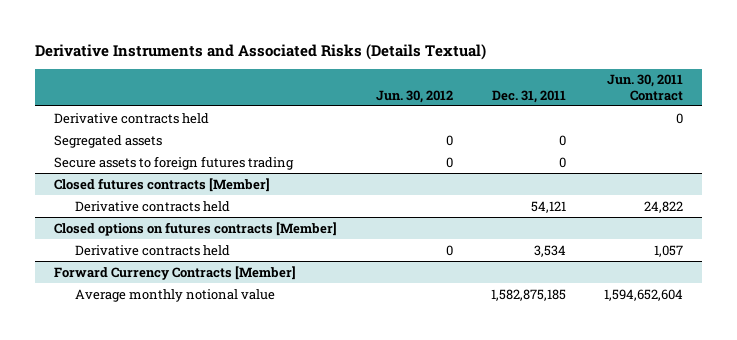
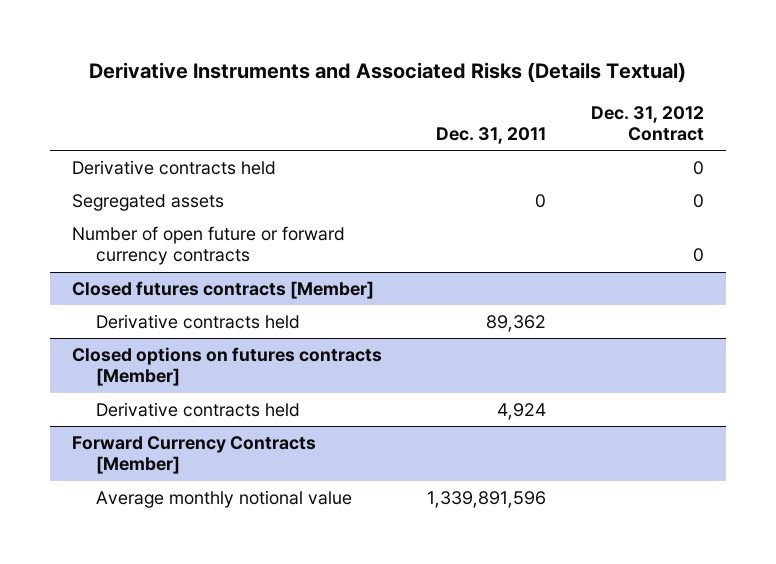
- | Jun. 30, 2012 | Dec. 31, 2011 | Jun. 30, 2011 Contract
+ | Dec. 31, 2011 | Dec. 31, 2012 Contract
- Secure assets to foreign futures trading | 0 | 0 |
+ Number of open future or forward currency contracts | | 0
@ Closed futures contracts [Member]
- Derivative contracts held | | 54,121 | 24,822
+ Derivative contracts held | 89,362 |
@ Closed options on futures contracts [Member]
- Derivative contracts held | 0 | 3,534 | 1,057
+ Derivative contracts held | 4,924 |
@ Forward Currency Contracts [Member]
- Average monthly notional value | | 1,582,875,185 | 1,594,652,604
+ Average monthly notional value | 1,339,891,596 |

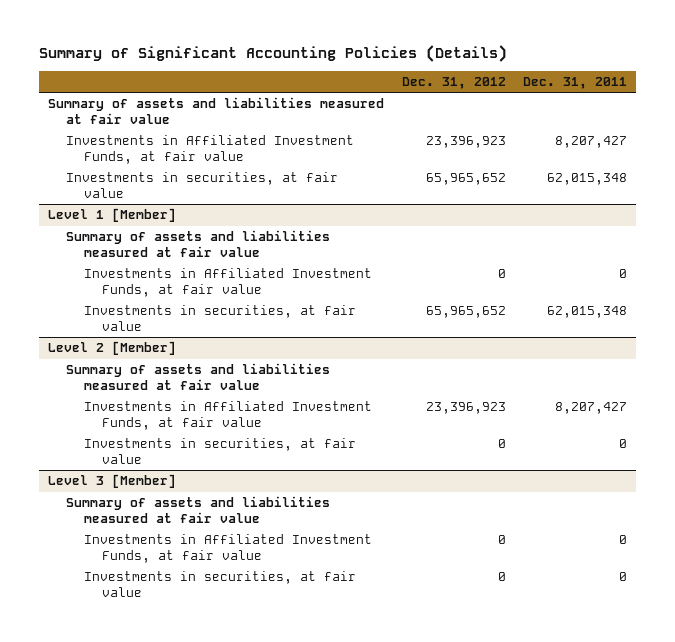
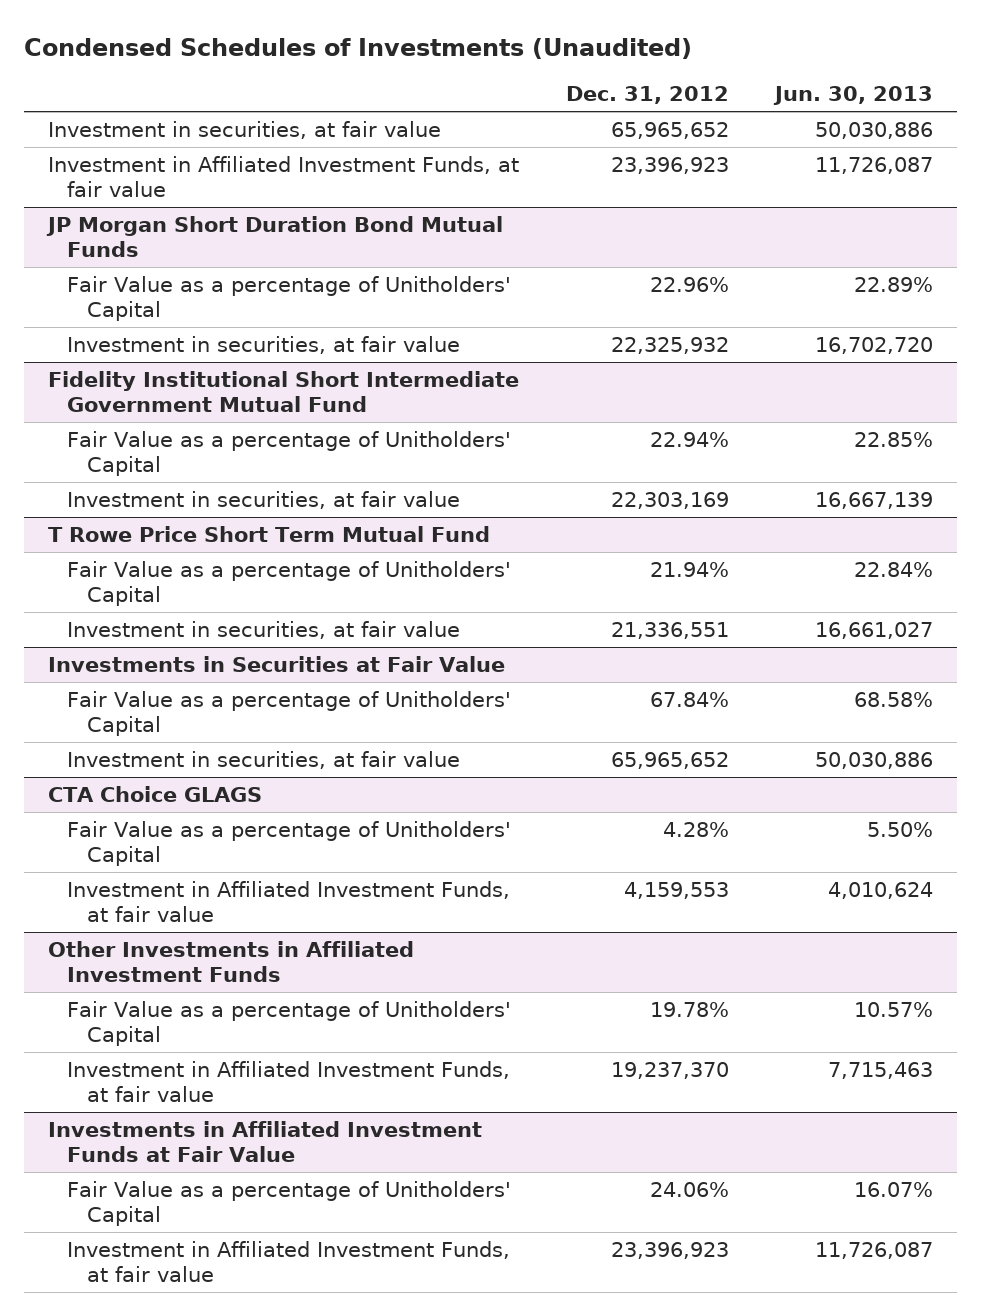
- Summary of Significant Accounting Policies (Details)
+ Condensed Schedules of Investments (Unaudited)
- | Dec. 31, 2012 | Dec. 31, 2011
+ | Dec. 31, 2012 | Jun. 30, 2013
- Summary of assets and liabilities measured at fair value
- Investments in Affiliated Investment Funds, at fair value | 23,396,923 | 8,207,427
- Investments in securities, at fair value | 65,965,652 | 62,015,348
- Level 1 [Member]
- Summary of assets and liabilities measured at fair value
- Investments in Affiliated Investment Funds, at fair value | 0 | 0
- Investments in securities, at fair value | 65,965,652 | 62,015,348
- Level 2 [Member]
- Summary of assets and liabilities measured at fair value
- Investments in Affiliated Investment Funds, at fair value | 23,396,923 | 8,207,427
- Investments in securities, at fair value | 0 | 0
- Level 3 [Member]
- Summary of assets and liabilities measured at fair value
- Investments in Affiliated Investment Funds, at fair value | 0 | 0
- Investments in securities, at fair value | 0 | 0
+ Investment in securities, at fair value | 65,965,652 | 50,030,886
+ Investment in Affiliated Investment Funds, at fair value | 23,396,923 | 11,726,087
+ JP Morgan Short Duration Bond Mutual Funds
+ Fair Value as a percentage of Unitholders' Capital | 22.96% | 22.89%
+ Investment in securities, at fair value | 22,325,932 | 16,702,720
+ Fidelity Institutional Short Intermediate Government Mutual Fund
+ Fair Value as a percentage of Unitholders' Capital | 22.94% | 22.85%
+ Investment in securities, at fair value | 22,303,169 | 16,667,139
+ T Rowe Price Short Term Mutual Fund
+ Fair Value as a percentage of Unitholders' Capital | 21.94% | 22.84%
+ Investment in securities, at fair value | 21,336,551 | 16,661,027
+ Investments in Securities at Fair Value
+ Fair Value as a percentage of Unitholders' Capital | 67.84% | 68.58%
+ Investment in securities, at fair value | 65,965,652 | 50,030,886
+ CTA Choice GLAGS
+ Fair Value as a percentage of Unitholders' Capital | 4.28% | 5.50%
+ Investment in Affiliated Investment Funds, at fair value | 4,159,553 | 4,010,624
+ Other Investments in Affiliated Investment Funds
+ Fair Value as a percentage of Unitholders' Capital | 19.78% | 10.57%
+ Investment in Affiliated Investment Funds, at fair value | 19,237,370 | 7,715,463
+ Investments in Affiliated Investment Funds at Fair Value
+ Fair Value as a percentage of Unitholders' Capital | 24.06% | 16.07%
+ Investment in Affiliated Investment Funds, at fair value | 23,396,923 | 11,726,087

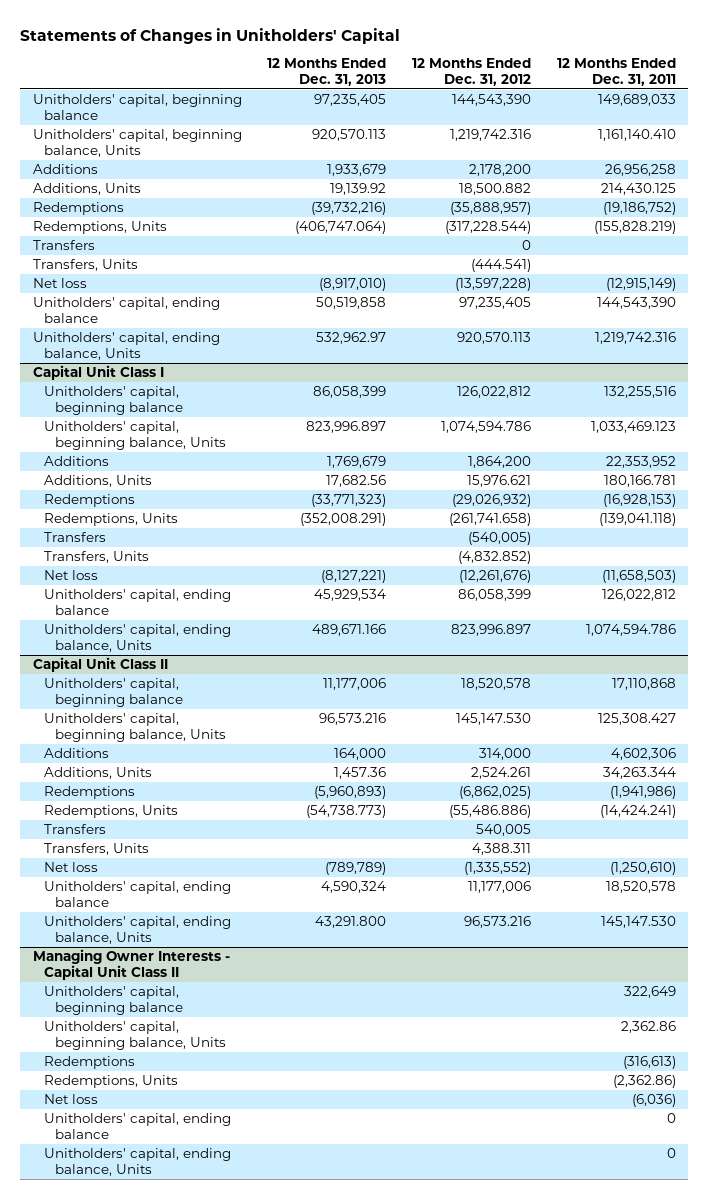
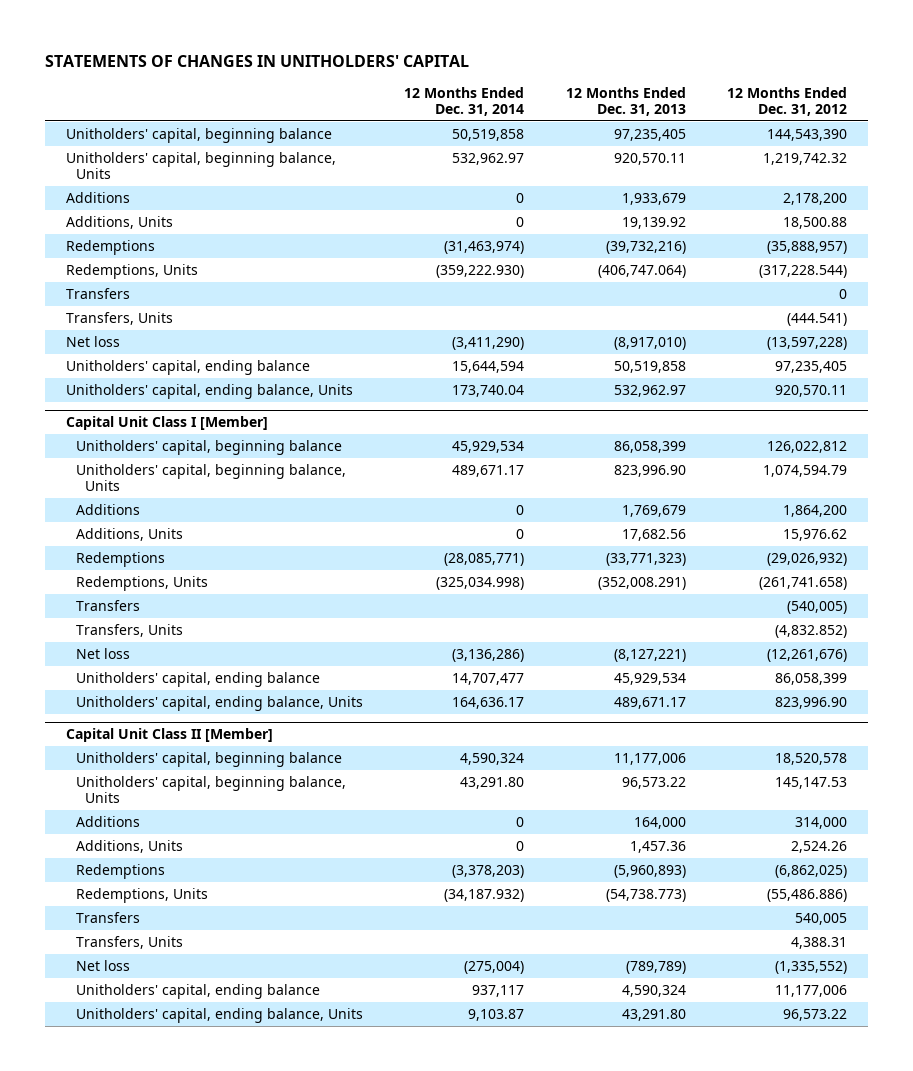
- Statements of Changes in Unitholders' Capital
+ STATEMENTS OF CHANGES IN UNITHOLDERS' CAPITAL
- | 12 Months Ended Dec. 31, 2013 | 12 Months Ended Dec. 31, 2012 | 12 Months Ended Dec. 31, 2011
+ | 12 Months Ended Dec. 31, 2014 | 12 Months Ended Dec. 31, 2013 | 12 Months Ended Dec. 31, 2012
- Unitholders' capital, beginning balance, Units | 920,570.113 | 1,219,742.316 | 1,161,140.410
+ Unitholders' capital, beginning balance, Units | 532,962.97 | 920,570.11 | 1,219,742.32
- Additions, Units | 19,139.92 | 18,500.882 | 214,430.125
+ Additions, Units | 0 | 19,139.92 | 18,500.88
- Unitholders' capital, ending balance, Units | 532,962.97 | 920,570.113 | 1,219,742.316
- Capital Unit Class I
+ Unitholders' capital, ending balance, Units | 173,740.04 | 532,962.97 | 920,570.11
+ Capital Unit Class I [Member]
- Unitholders' capital, beginning balance, Units | 823,996.897 | 1,074,594.786 | 1,033,469.123
+ Unitholders' capital, beginning balance, Units | 489,671.17 | 823,996.90 | 1,074,594.79
- Additions, Units | 17,682.56 | 15,976.621 | 180,166.781
+ Additions, Units | 0 | 17,682.56 | 15,976.62
- Unitholders' capital, ending balance, Units | 489,671.166 | 823,996.897 | 1,074,594.786
- Capital Unit Class II
+ Unitholders' capital, ending balance, Units | 164,636.17 | 489,671.17 | 823,996.90
+ Capital Unit Class II [Member]
- Unitholders' capital, beginning balance, Units | 96,573.216 | 145,147.530 | 125,308.427
+ Unitholders' capital, beginning balance, Units | 43,291.80 | 96,573.22 | 145,147.53
- Additions, Units | 1,457.36 | 2,524.261 | 34,263.344
+ Additions, Units | 0 | 1,457.36 | 2,524.26
- Transfers, Units | | 4,388.311 |
+ Transfers, Units | | | 4,388.31
- Unitholders' capital, ending balance, Units | 43,291.800 | 96,573.216 | 145,147.530
- Managing Owner Interests - Capital Unit Class II
- Unitholders' capital, beginning balance | | | 322,649
- Unitholders' capital, beginning balance, Units | | | 2,362.86
- Redemptions | | | (316,613)
- Redemptions, Units | | | (2,362.86)
- Net loss | | | (6,036)
- Unitholders' capital, ending balance | | | 0
- Unitholders' capital, ending balance, Units | | | 0
+ Unitholders' capital, ending balance, Units | 9,103.87 | 43,291.80 | 96,573.22

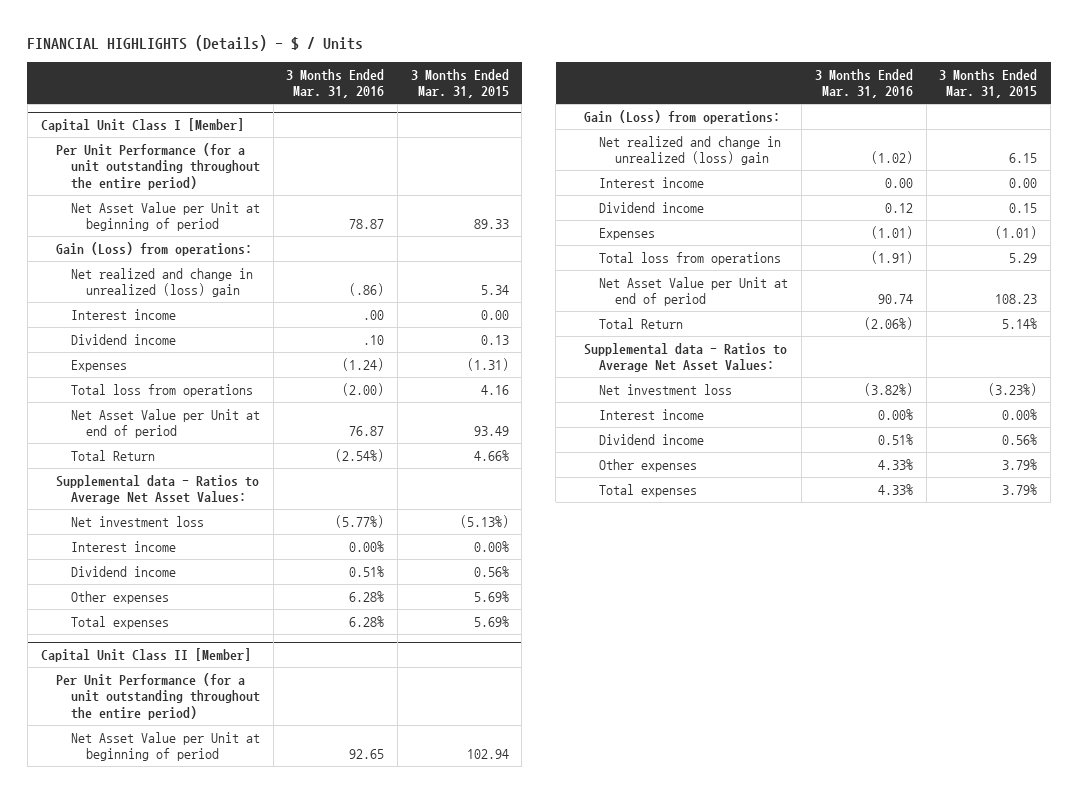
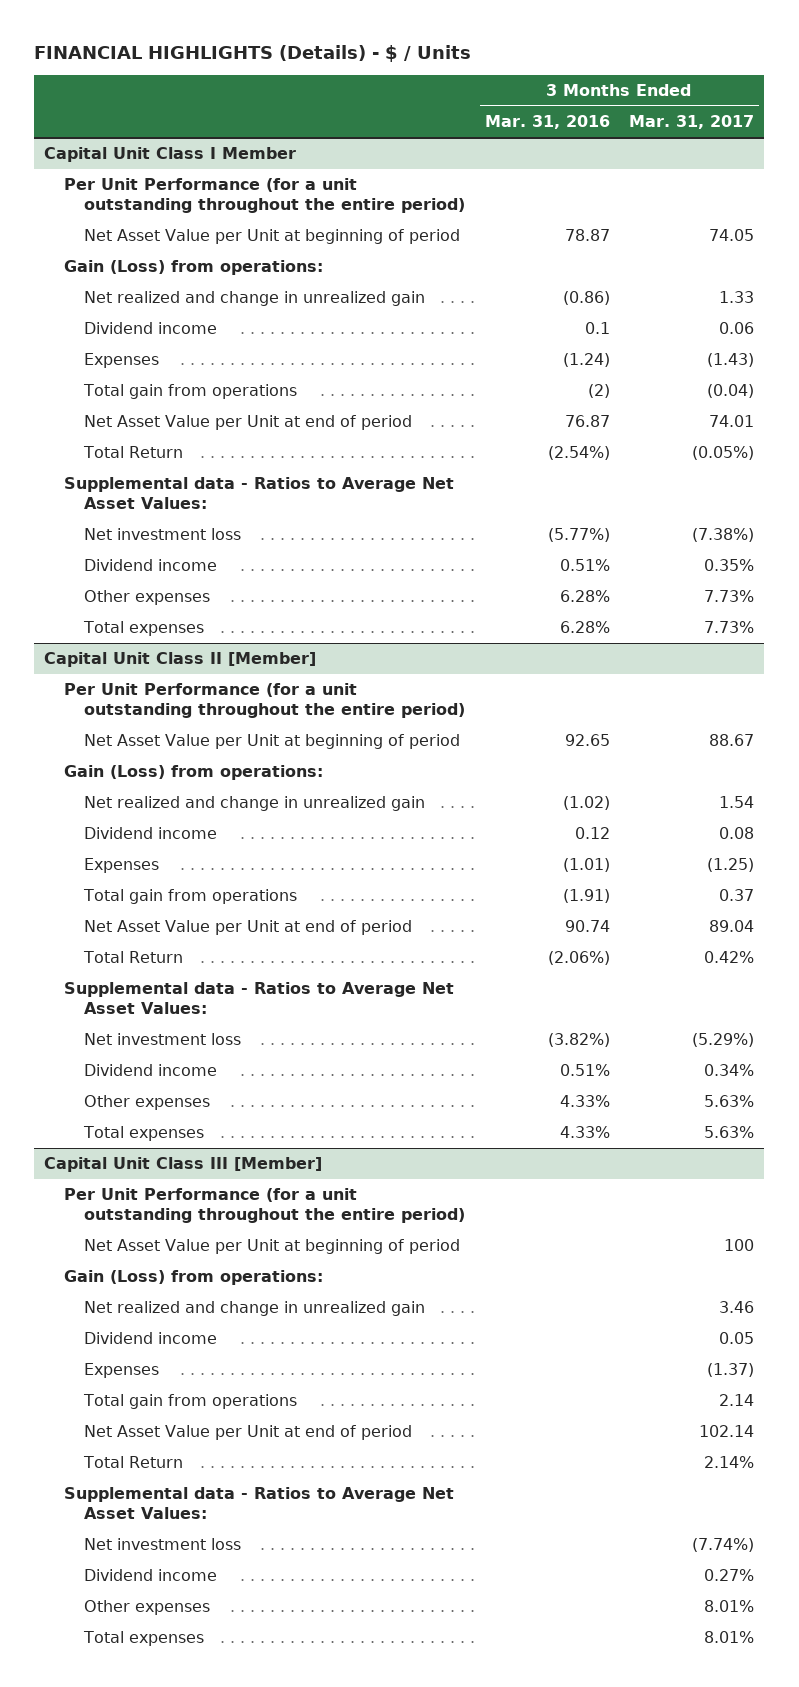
- | 3 Months Ended Mar. 31, 2016 | 3 Months Ended Mar. 31, 2015
+ | 3 Months Ended Mar. 31, 2016 | 3 Months Ended Mar. 31, 2017
- Capital Unit Class I [Member]
+ Capital Unit Class I Member
- Net realized and change in unrealized (loss) gain | (.86) | 5.34
- Interest income | .00 | 0.00
- Dividend income | .10 | 0.13
+ Net realized and change in unrealized gain | (0.86) | 1.33
+ Dividend income | 0.1 | 0.06
- Total loss from operations | (2.00) | 4.16
+ Total gain from operations | (2) | (0.04)
- Interest income | 0.00% | 0.00%
@ Capital Unit Class II [Member]
- Net realized and change in unrealized (loss) gain | (1.02) | 6.15
- Interest income | 0.00 | 0.00
+ Net realized and change in unrealized gain | (1.02) | 1.54
- Total loss from operations | (1.91) | 5.29
+ Total gain from operations | (1.91) | 0.37
- Interest income | 0.00% | 0.00%
+ Capital Unit Class III [Member]
+ Per Unit Performance (for a unit outstanding throughout the entire period)
+ Net Asset Value per Unit at beginning of period | | 100
+ Gain (Loss) from operations:
+ Net realized and change in unrealized gain | | 3.46
+ Dividend income | | 0.05
+ Expenses | | (1.37)
+ Total gain from operations | | 2.14
+ Net Asset Value per Unit at end of period | | 102.14
+ Total Return | | 2.14%
+ Supplemental data - Ratios to Average Net Asset Values:
+ Net investment loss | | (7.74%)
+ Dividend income | | 0.27%
+ Other expenses | | 8.01%
+ Total expenses | | 8.01%

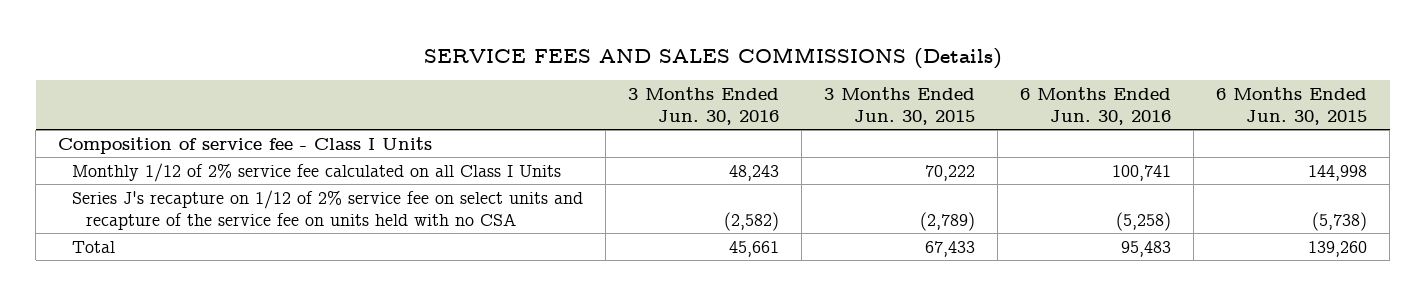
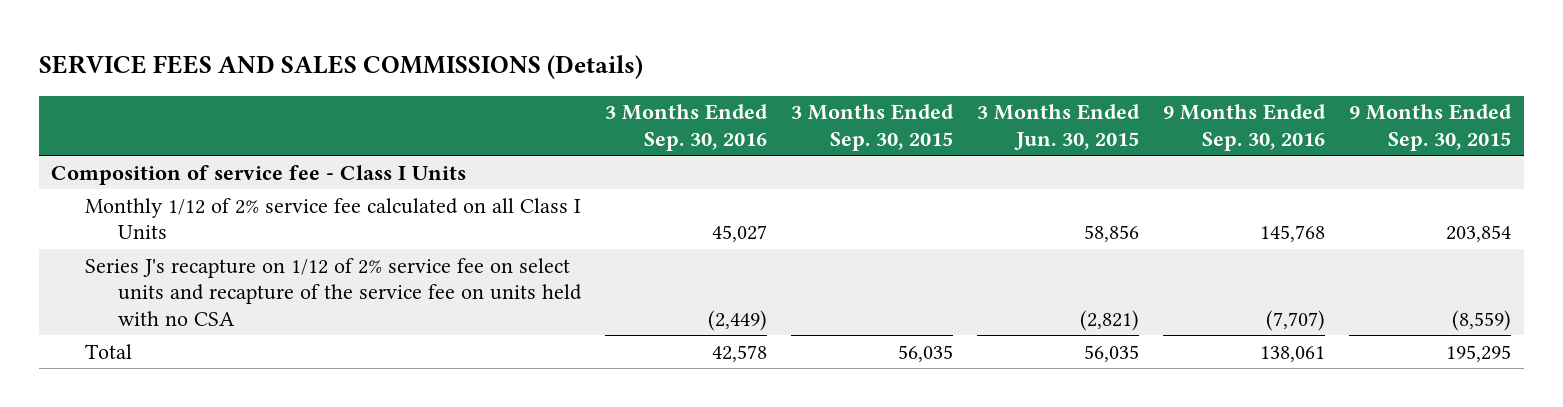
- | 3 Months Ended Jun. 30, 2016 | 3 Months Ended Jun. 30, 2015 | 6 Months Ended Jun. 30, 2016 | 6 Months Ended Jun. 30, 2015
+ | 3 Months Ended Sep. 30, 2016 | 3 Months Ended Sep. 30, 2015 | 3 Months Ended Jun. 30, 2015 | 9 Months Ended Sep. 30, 2016 | 9 Months Ended Sep. 30, 2015
- Monthly 1/12 of 2% service fee calculated on all Class I Units | 48,243 | 70,222 | 100,741 | 144,998
- Series J's recapture on 1/12 of 2% service fee on select units and recapture of the service fee on units held with no CSA | (2,582) | (2,789) | (5,258) | (5,738)
- Total | 45,661 | 67,433 | 95,483 | 139,260
+ Monthly 1/12 of 2% service fee calculated on all Class I Units | 45,027 | | 58,856 | 145,768 | 203,854
+ Series J's recapture on 1/12 of 2% service fee on select units and recapture of the service fee on units held with no CSA | (2,449) | | (2,821) | (7,707) | (8,559)
+ Total | 42,578 | 56,035 | 56,035 | 138,061 | 195,295

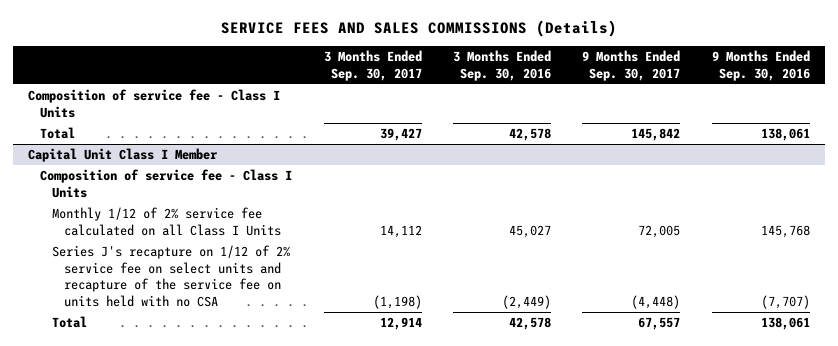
- | 3 Months Ended Sep. 30, 2016 | 3 Months Ended Sep. 30, 2015 | 3 Months Ended Jun. 30, 2015 | 9 Months Ended Sep. 30, 2016 | 9 Months Ended Sep. 30, 2015
+ | 3 Months Ended Sep. 30, 2017 | 3 Months Ended Sep. 30, 2016 | 9 Months Ended Sep. 30, 2017 | 9 Months Ended Sep. 30, 2016
+ Total | 39,427 | 42,578 | 145,842 | 138,061
+ Capital Unit Class I Member
+ Composition of service fee - Class I Units

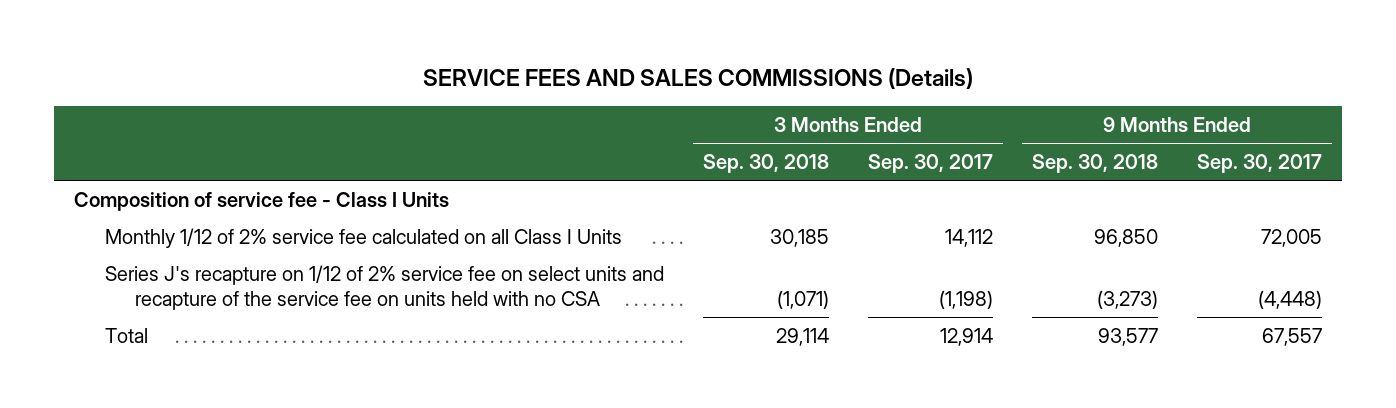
- | 3 Months Ended Sep. 30, 2017 | 3 Months Ended Sep. 30, 2016 | 9 Months Ended Sep. 30, 2017 | 9 Months Ended Sep. 30, 2016
+ | 3 Months Ended Sep. 30, 2018 | 3 Months Ended Sep. 30, 2017 | 9 Months Ended Sep. 30, 2018 | 9 Months Ended Sep. 30, 2017
- Total | 39,427 | 42,578 | 145,842 | 138,061
- Capital Unit Class I Member
- Composition of service fee - Class I Units

